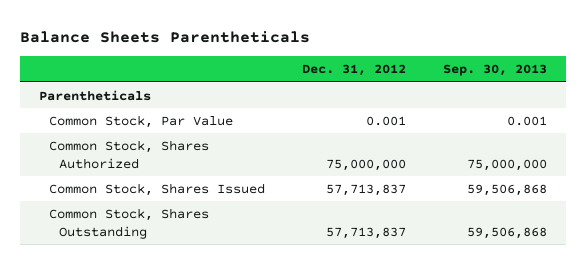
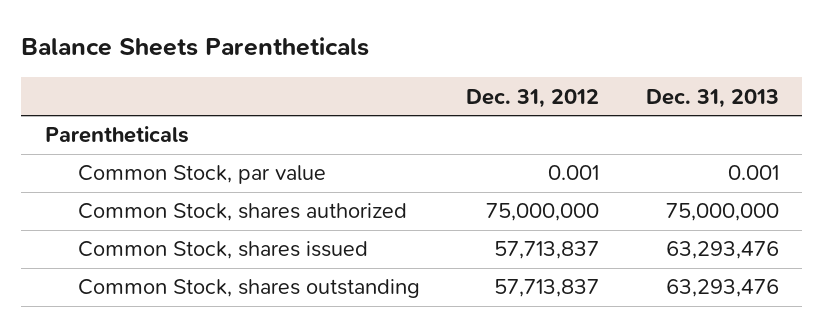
- | Dec. 31, 2012 | Sep. 30, 2013
+ | Dec. 31, 2012 | Dec. 31, 2013
- Common Stock, Par Value | 0.001 | 0.001
- Common Stock, Shares Authorized | 75,000,000 | 75,000,000
- Common Stock, Shares Issued | 57,713,837 | 59,506,868
- Common Stock, Shares Outstanding | 57,713,837 | 59,506,868
+ Common Stock, par value | 0.001 | 0.001
+ Common Stock, shares authorized | 75,000,000 | 75,000,000
+ Common Stock, shares issued | 57,713,837 | 63,293,476
+ Common Stock, shares outstanding | 57,713,837 | 63,293,476

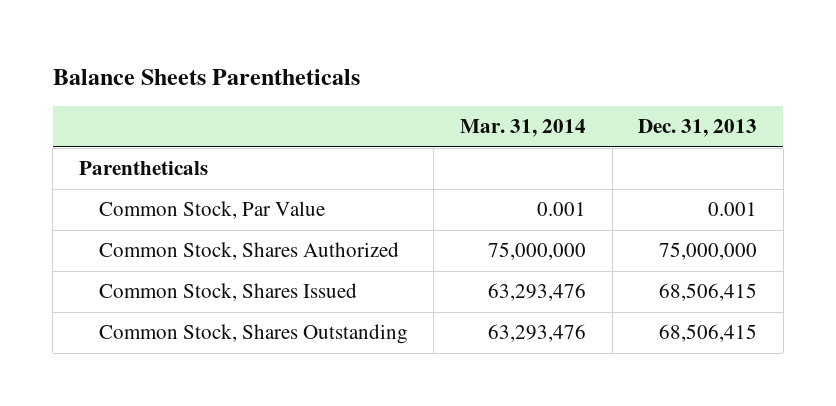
- | Dec. 31, 2012 | Dec. 31, 2013
+ | Mar. 31, 2014 | Dec. 31, 2013
- Common Stock, par value | 0.001 | 0.001
- Common Stock, shares authorized | 75,000,000 | 75,000,000
- Common Stock, shares issued | 57,713,837 | 63,293,476
- Common Stock, shares outstanding | 57,713,837 | 63,293,476
+ Common Stock, Par Value | 0.001 | 0.001
+ Common Stock, Shares Authorized | 75,000,000 | 75,000,000
+ Common Stock, Shares Issued | 63,293,476 | 68,506,415
+ Common Stock, Shares Outstanding | 63,293,476 | 68,506,415

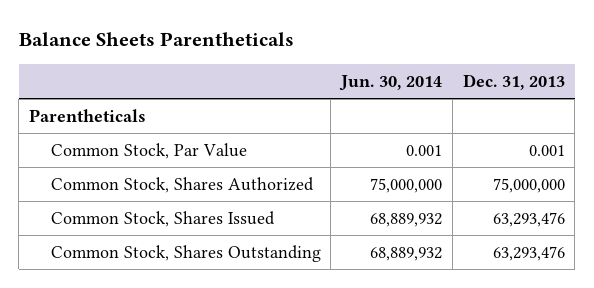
- | Mar. 31, 2014 | Dec. 31, 2013
+ | Jun. 30, 2014 | Dec. 31, 2013
- Common Stock, Shares Issued | 63,293,476 | 68,506,415
- Common Stock, Shares Outstanding | 63,293,476 | 68,506,415
+ Common Stock, Shares Issued | 68,889,932 | 63,293,476
+ Common Stock, Shares Outstanding | 68,889,932 | 63,293,476

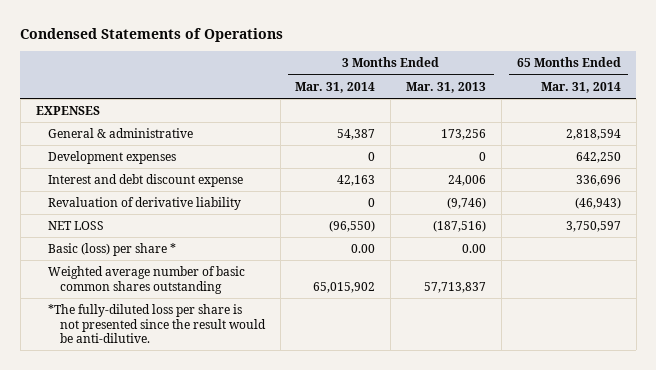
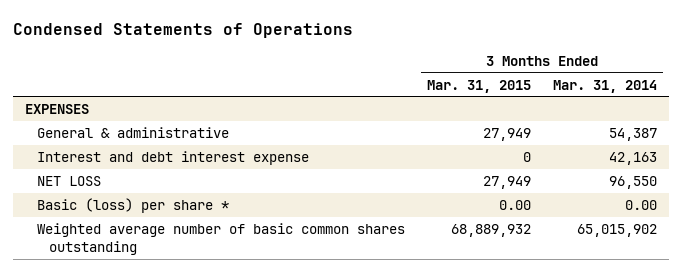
- | 3 Months Ended Mar. 31, 2014 | 3 Months Ended Mar. 31, 2013 | 65 Months Ended Mar. 31, 2014
+ | 3 Months Ended Mar. 31, 2015 | 3 Months Ended Mar. 31, 2014
- Development expenses | 0 | 0 | 642,250
- Interest and debt discount expense | 42,163 | 24,006 | 336,696
- Revaluation of derivative liability | 0 | (9,746) | (46,943)
- NET LOSS | (96,550) | (187,516) | 3,750,597
+ Interest and debt interest expense | 0 | 42,163
+ NET LOSS | 27,949 | 96,550
- *The fully-diluted loss per share is not presented since the result would be anti-dilutive.

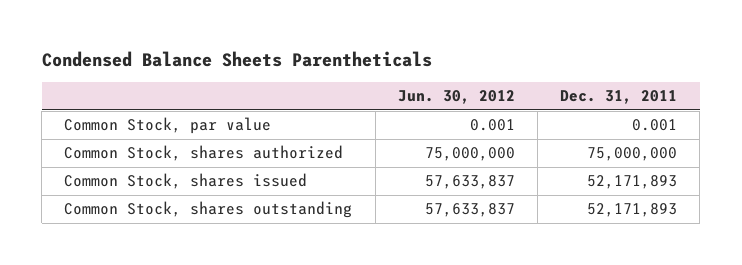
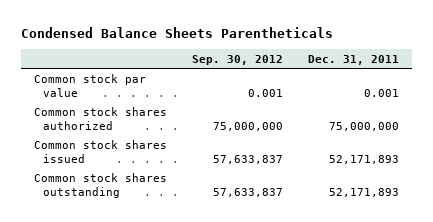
- | Jun. 30, 2012 | Dec. 31, 2011
+ | Sep. 30, 2012 | Dec. 31, 2011
- Common Stock, par value | 0.001 | 0.001
- Common Stock, shares authorized | 75,000,000 | 75,000,000
- Common Stock, shares issued | 57,633,837 | 52,171,893
- Common Stock, shares outstanding | 57,633,837 | 52,171,893
+ Common stock par value | 0.001 | 0.001
+ Common stock shares authorized | 75,000,000 | 75,000,000
+ Common stock shares issued | 57,633,837 | 52,171,893
+ Common stock shares outstanding | 57,633,837 | 52,171,893

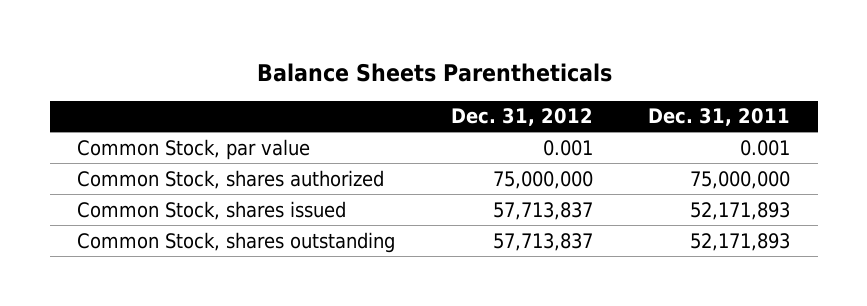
- Condensed Balance Sheets Parentheticals
+ Balance Sheets Parentheticals
- | Sep. 30, 2012 | Dec. 31, 2011
+ | Dec. 31, 2012 | Dec. 31, 2011
- Common stock par value | 0.001 | 0.001
- Common stock shares authorized | 75,000,000 | 75,000,000
- Common stock shares issued | 57,633,837 | 52,171,893
- Common stock shares outstanding | 57,633,837 | 52,171,893
+ Common Stock, par value | 0.001 | 0.001
+ Common Stock, shares authorized | 75,000,000 | 75,000,000
+ Common Stock, shares issued | 57,713,837 | 52,171,893
+ Common Stock, shares outstanding | 57,713,837 | 52,171,893

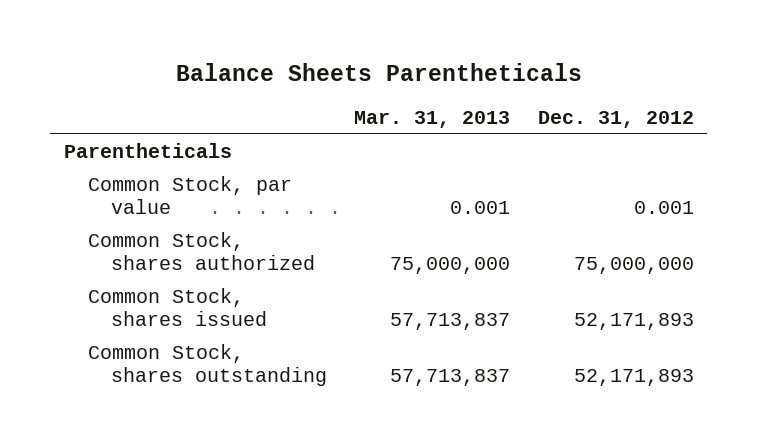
- | Dec. 31, 2012 | Dec. 31, 2011
+ | Mar. 31, 2013 | Dec. 31, 2012
+ Parentheticals
- Common Stock, shares issued | 57,713,837 | 52,171,893
- Common Stock, shares outstanding | 57,713,837 | 52,171,893
+ Common Stock, shares issued | 57,713,837 | 52,171,893
+ Common Stock, shares outstanding | 57,713,837 | 52,171,893

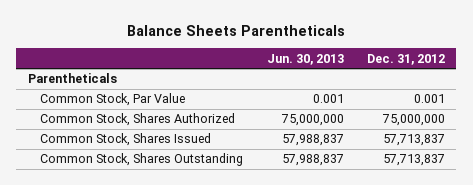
- | Mar. 31, 2013 | Dec. 31, 2012
+ | Jun. 30, 2013 | Dec. 31, 2012
- Common Stock, par value | 0.001 | 0.001
- Common Stock, shares authorized | 75,000,000 | 75,000,000
- Common Stock, shares issued | 57,713,837 | 52,171,893
- Common Stock, shares outstanding | 57,713,837 | 52,171,893
+ Common Stock, Par Value | 0.001 | 0.001
+ Common Stock, Shares Authorized | 75,000,000 | 75,000,000
+ Common Stock, Shares Issued | 57,988,837 | 57,713,837
+ Common Stock, Shares Outstanding | 57,988,837 | 57,713,837

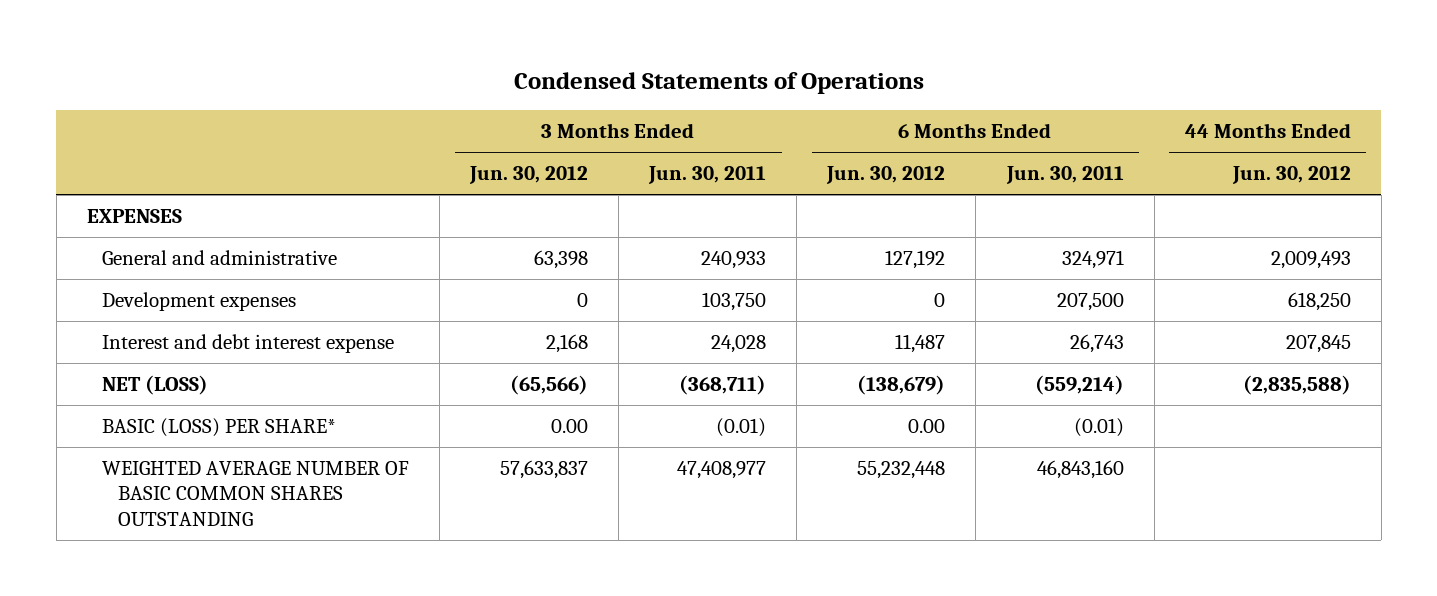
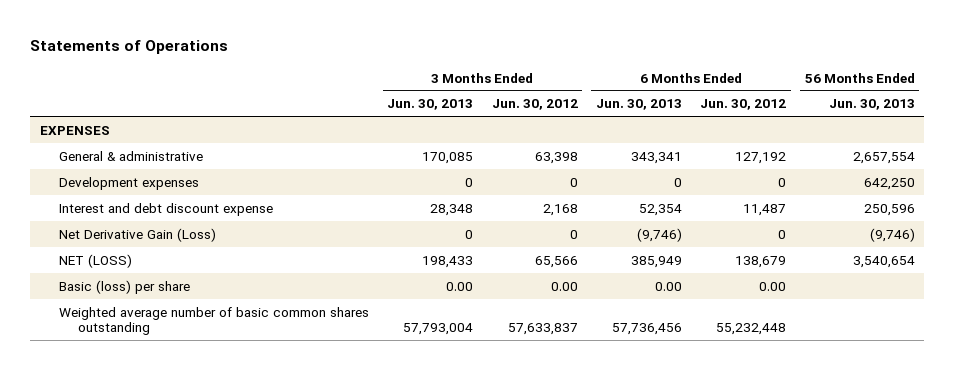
- Condensed Statements of Operations
+ Statements of Operations
- | 3 Months Ended Jun. 30, 2012 | 3 Months Ended Jun. 30, 2011 | 6 Months Ended Jun. 30, 2012 | 6 Months Ended Jun. 30, 2011 | 44 Months Ended Jun. 30, 2012
+ | 3 Months Ended Jun. 30, 2013 | 3 Months Ended Jun. 30, 2012 | 6 Months Ended Jun. 30, 2013 | 6 Months Ended Jun. 30, 2012 | 56 Months Ended Jun. 30, 2013
- General and administrative | 63,398 | 240,933 | 127,192 | 324,971 | 2,009,493
+ General & administrative | 170,085 | 63,398 | 343,341 | 127,192 | 2,657,554
- Interest and debt interest expense | 2,168 | 24,028 | 11,487 | 26,743 | 207,845
- NET (LOSS) | (65,566) | (368,711) | (138,679) | (559,214) | (2,835,588)
- BASIC (LOSS) PER SHARE* | 0.00 | (0.01) | 0.00 | (0.01) |
- WEIGHTED AVERAGE NUMBER OF BASIC COMMON SHARES OUTSTANDING | 57,633,837 | 47,408,977 | 55,232,448 | 46,843,160 |
+ Interest and debt discount expense | 28,348 | 2,168 | 52,354 | 11,487 | 250,596
+ Net Derivative Gain (Loss) | 0 | 0 | (9,746) | 0 | (9,746)
+ NET (LOSS) | 198,433 | 65,566 | 385,949 | 138,679 | 3,540,654
+ Basic (loss) per share | 0.00 | 0.00 | 0.00 | 0.00 |
+ Weighted average number of basic common shares outstanding | 57,793,004 | 57,633,837 | 57,736,456 | 55,232,448 |

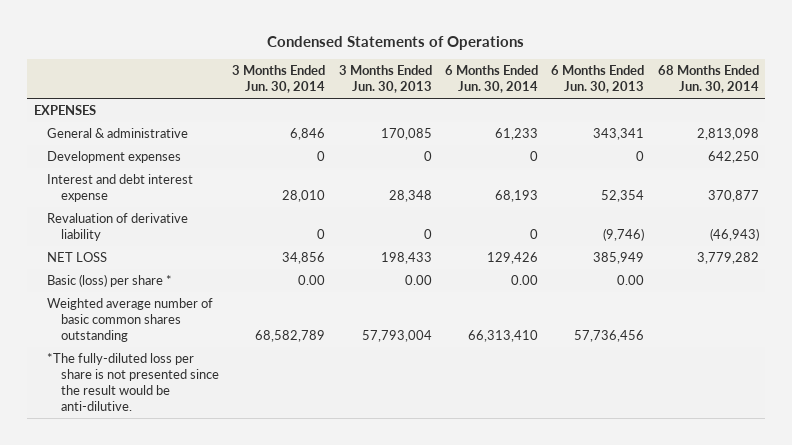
- Statements of Operations
+ Condensed Statements of Operations
- | 3 Months Ended Jun. 30, 2013 | 3 Months Ended Jun. 30, 2012 | 6 Months Ended Jun. 30, 2013 | 6 Months Ended Jun. 30, 2012 | 56 Months Ended Jun. 30, 2013
+ | 3 Months Ended Jun. 30, 2014 | 3 Months Ended Jun. 30, 2013 | 6 Months Ended Jun. 30, 2014 | 6 Months Ended Jun. 30, 2013 | 68 Months Ended Jun. 30, 2014
- Interest and debt discount expense | 28,348 | 2,168 | 52,354 | 11,487 | 250,596
- Net Derivative Gain (Loss) | 0 | 0 | (9,746) | 0 | (9,746)
- NET (LOSS) | 198,433 | 65,566 | 385,949 | 138,679 | 3,540,654
- Basic (loss) per share | 0.00 | 0.00 | 0.00 | 0.00 |
+ Interest and debt interest expense | 28,010 | 28,348 | 68,193 | 52,354 | 370,877
+ Revaluation of derivative liability | 0 | 0 | 0 | (9,746) | (46,943)
+ NET LOSS | 34,856 | 198,433 | 129,426 | 385,949 | 3,779,282
+ Basic (loss) per share * | 0.00 | 0.00 | 0.00 | 0.00 |
+ *The fully-diluted loss per share is not presented since the result would be anti-dilutive.

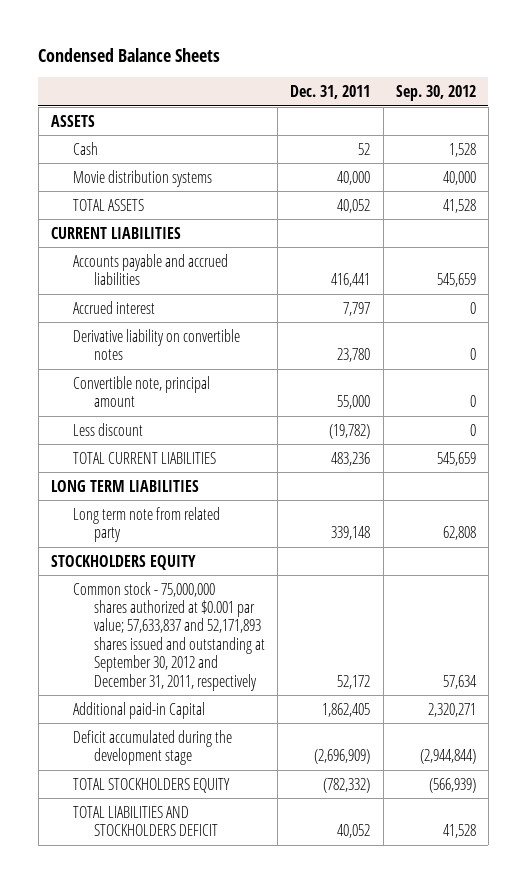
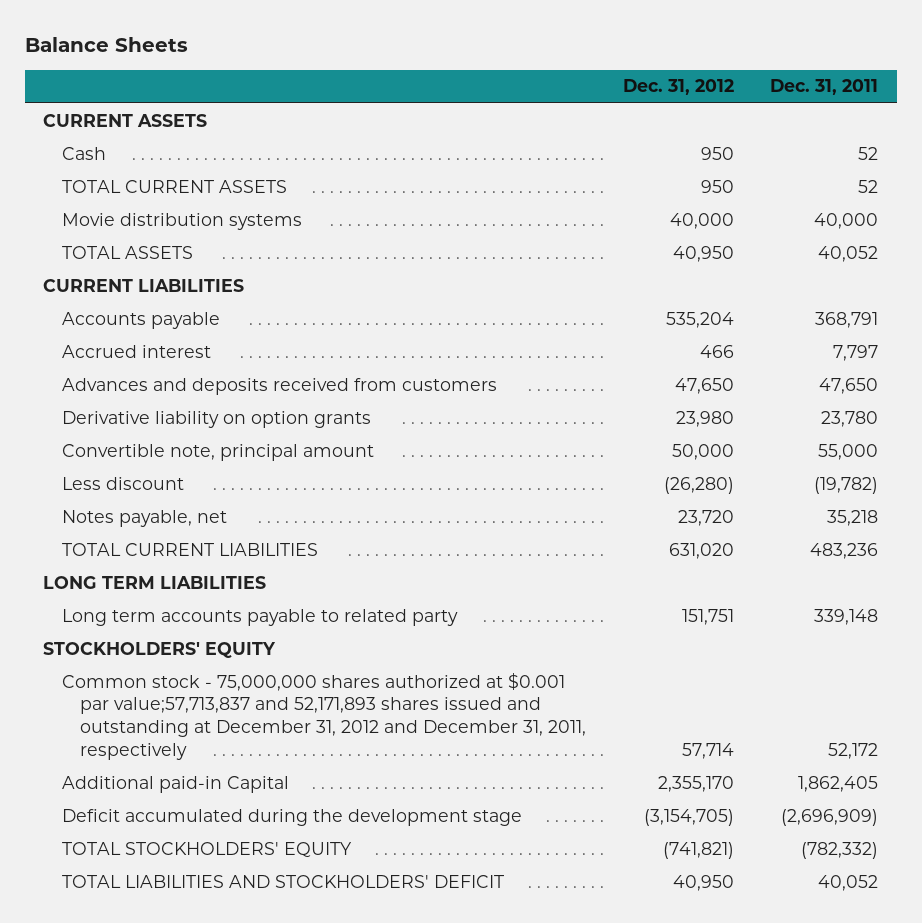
- Condensed Balance Sheets
+ Balance Sheets
- | Dec. 31, 2011 | Sep. 30, 2012
+ | Dec. 31, 2012 | Dec. 31, 2011
- ASSETS
+ CURRENT ASSETS
+ TOTAL CURRENT ASSETS | 950 | 52
- Accounts payable and accrued liabilities | 416,441 | 545,659
+ Accounts payable | 535,204 | 368,791
- Derivative liability on convertible notes | 23,780 | 0
+ Advances and deposits received from customers | 47,650 | 47,650
+ Derivative liability on option grants | 23,980 | 23,780
+ Notes payable, net | 23,720 | 35,218
- Long term note from related party | 339,148 | 62,808
- STOCKHOLDERS EQUITY
- Common stock - 75,000,000 shares authorized at $0.001 par value; 57,633,837 and 52,171,893 shares issued and outstanding at September 30, 2012 and December 31, 2011, respectively | 52,172 | 57,634
+ Long term accounts payable to related party | 151,751 | 339,148
+ STOCKHOLDERS' EQUITY
+ Common stock - 75,000,000 shares authorized at $0.001 par value;57,713,837 and 52,171,893 shares issued and outstanding at December 31, 2012 and December 31, 2011, respectively | 57,714 | 52,172
- TOTAL STOCKHOLDERS EQUITY | (782,332) | (566,939)
- TOTAL LIABILITIES AND STOCKHOLDERS DEFICIT | 40,052 | 41,528
+ TOTAL STOCKHOLDERS' EQUITY | (741,821) | (782,332)
+ TOTAL LIABILITIES AND STOCKHOLDERS' DEFICIT | 40,950 | 40,052

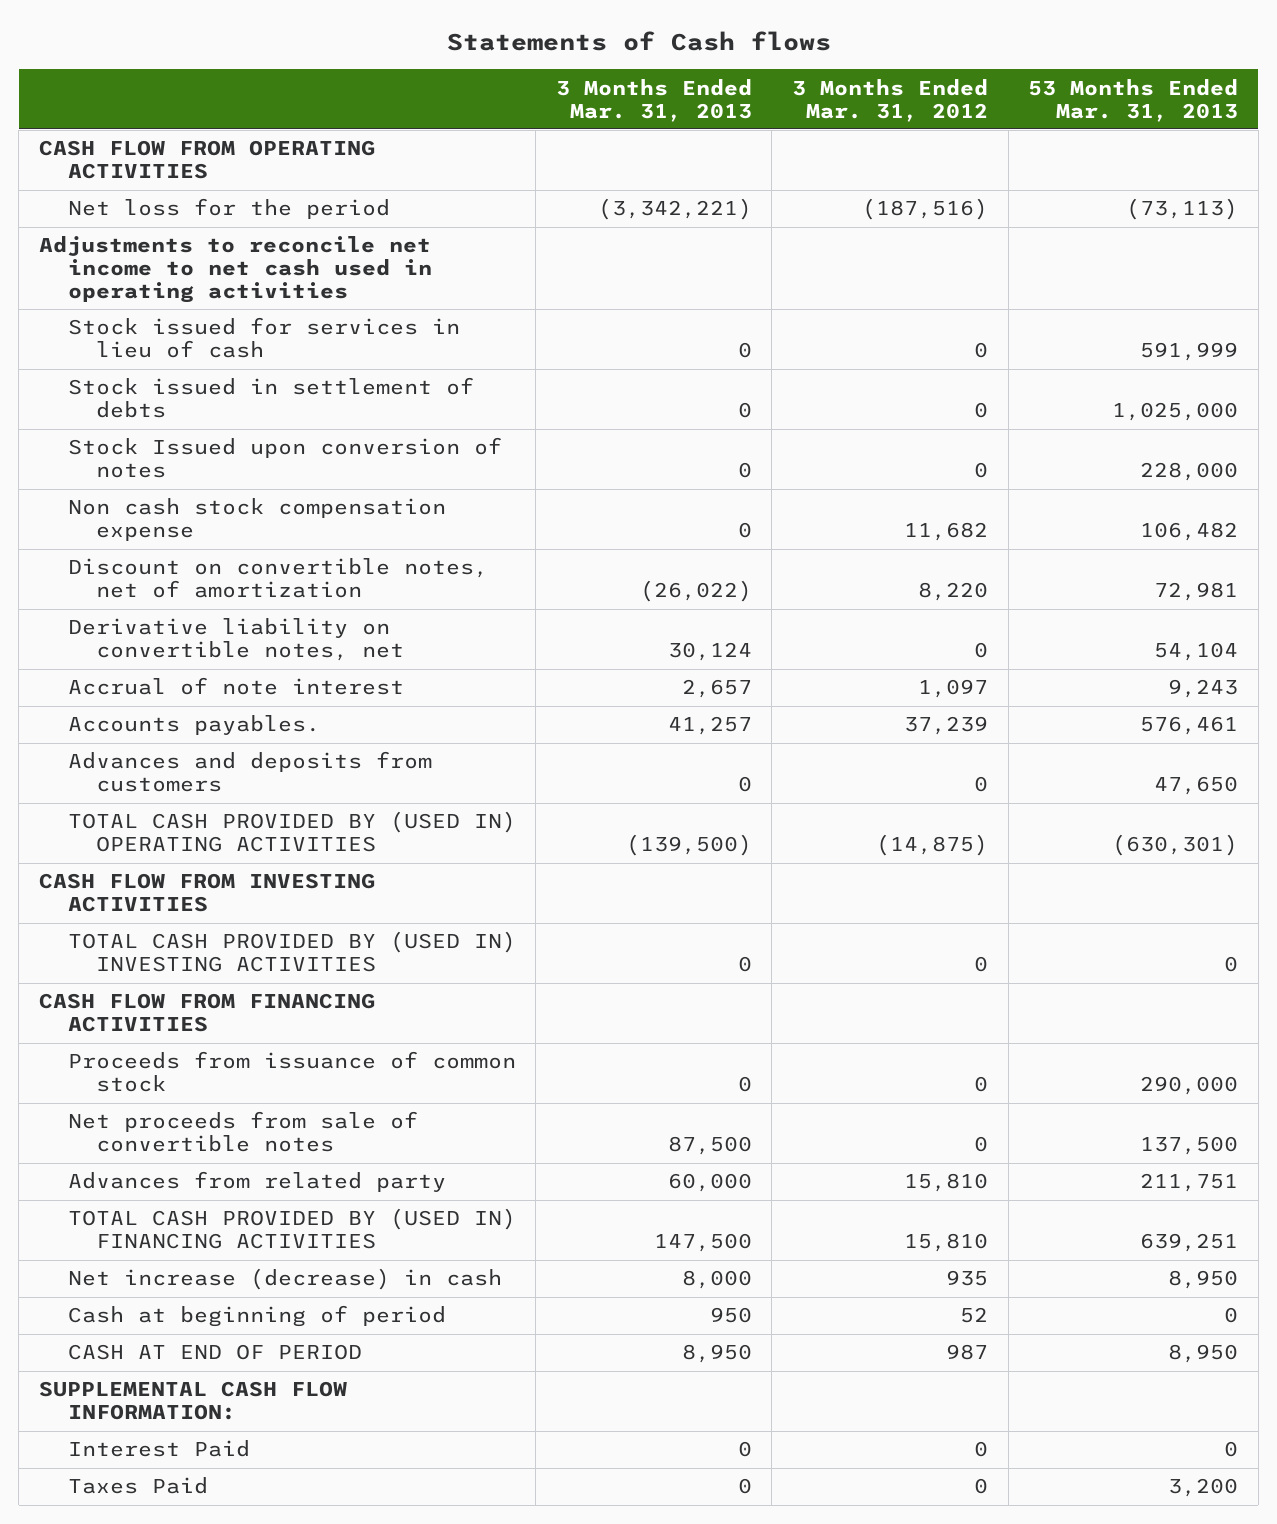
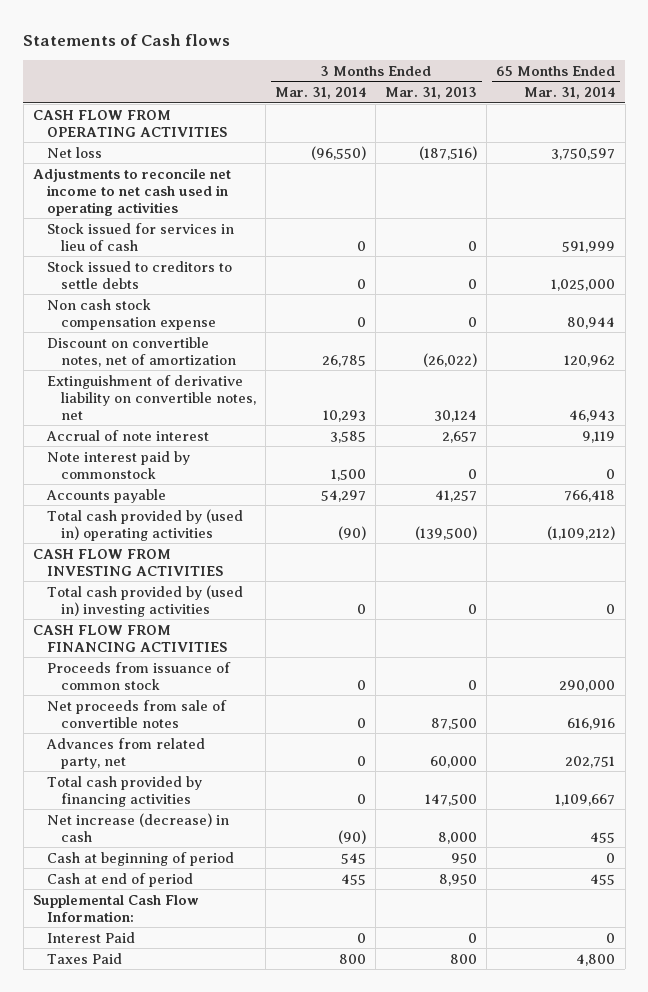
- | 3 Months Ended Mar. 31, 2013 | 3 Months Ended Mar. 31, 2012 | 53 Months Ended Mar. 31, 2013
+ | 3 Months Ended Mar. 31, 2014 | 3 Months Ended Mar. 31, 2013 | 65 Months Ended Mar. 31, 2014
- Net loss for the period | (3,342,221) | (187,516) | (73,113)
+ Net loss | (96,550) | (187,516) | 3,750,597
- Stock issued in settlement of debts | 0 | 0 | 1,025,000
- Stock Issued upon conversion of notes | 0 | 0 | 228,000
+ Stock issued to creditors to settle debts | 0 | 0 | 1,025,000
- Derivative liability on convertible notes, net | 30,124 | 0 | 54,104
+ Extinguishment of derivative liability on convertible notes, net | 10,293 | 30,124 | 46,943
- Accounts payables. | 41,257 | 37,239 | 576,461
- Advances and deposits from customers | 0 | 0 | 47,650
- TOTAL CASH PROVIDED BY (USED IN) OPERATING ACTIVITIES | (139,500) | (14,875) | (630,301)
+ Note interest paid by commonstock | 1,500 | 0 | 0
+ Accounts payable | 54,297 | 41,257 | 766,418
+ Total cash provided by (used in) operating activities | (90) | (139,500) | (1,109,212)
- TOTAL CASH PROVIDED BY (USED IN) INVESTING ACTIVITIES | 0 | 0 | 0
+ Total cash provided by (used in) investing activities | 0 | 0 | 0
- Advances from related party | 60,000 | 15,810 | 211,751
- TOTAL CASH PROVIDED BY (USED IN) FINANCING ACTIVITIES | 147,500 | 15,810 | 639,251
+ Advances from related party, net | 0 | 60,000 | 202,751
+ Total cash provided by financing activities | 0 | 147,500 | 1,109,667
- CASH AT END OF PERIOD | 8,950 | 987 | 8,950
- SUPPLEMENTAL CASH FLOW INFORMATION:
+ Cash at end of period | 455 | 8,950 | 455
+ Supplemental Cash Flow Information:
- Taxes Paid | 0 | 0 | 3,200
+ Taxes Paid | 800 | 800 | 4,800

